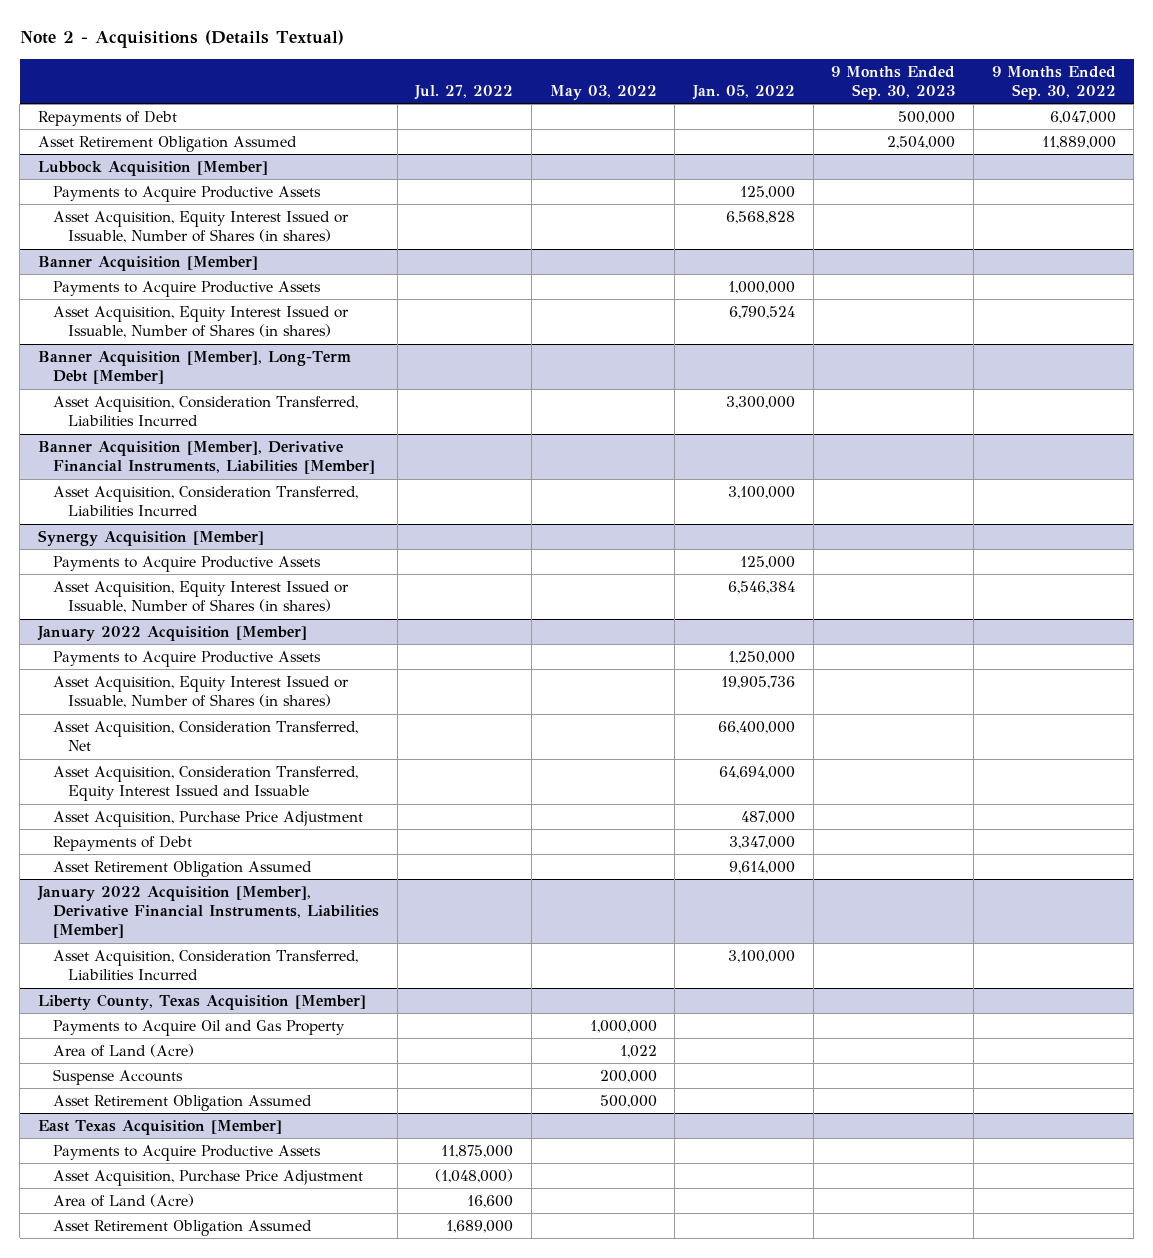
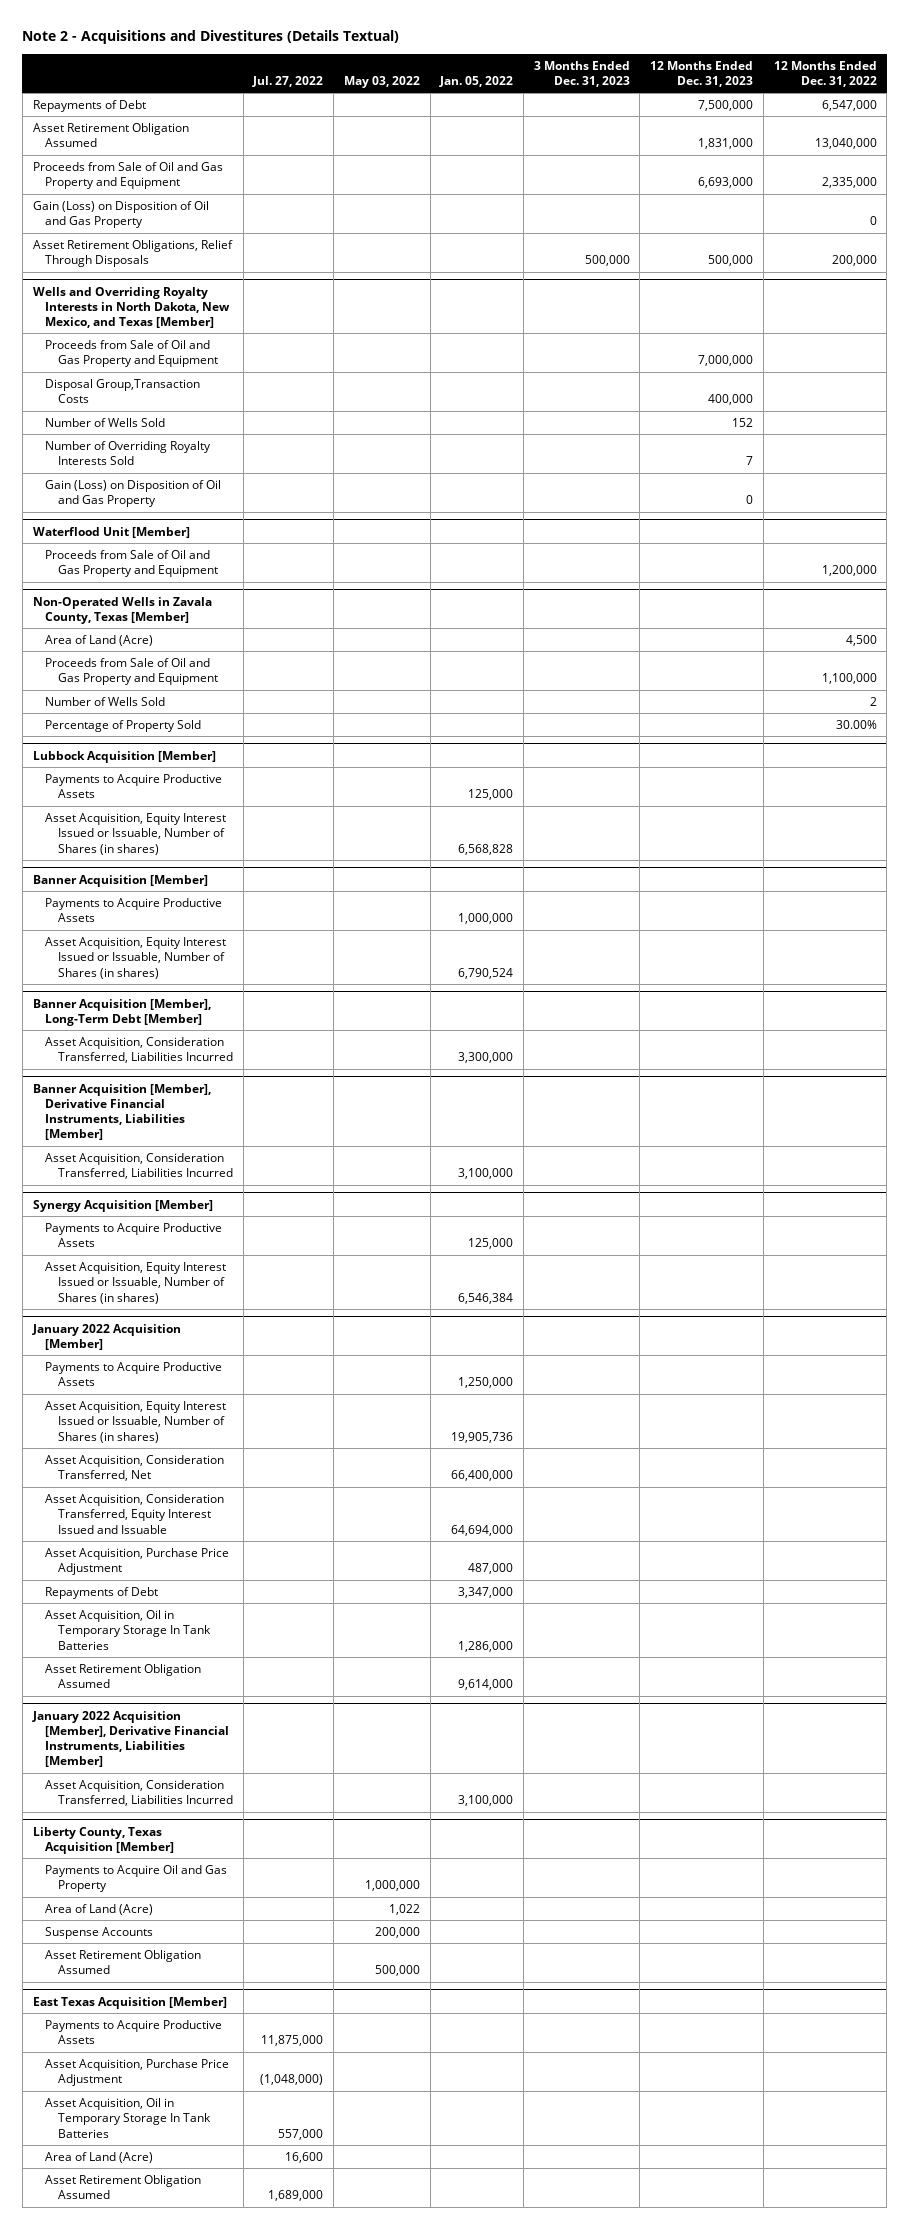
- Note 2 - Acquisitions (Details Textual)
+ Note 2 - Acquisitions and Divestitures (Details Textual)
- | Jul. 27, 2022 | May 03, 2022 | Jan. 05, 2022 | 9 Months Ended Sep. 30, 2023 | 9 Months Ended Sep. 30, 2022
+ | Jul. 27, 2022 | May 03, 2022 | Jan. 05, 2022 | 3 Months Ended Dec. 31, 2023 | 12 Months Ended Dec. 31, 2023 | 12 Months Ended Dec. 31, 2022
+ Proceeds from Sale of Oil and Gas Property and Equipment | | | | | 6,693,000 | 2,335,000
+ Gain (Loss) on Disposition of Oil and Gas Property | | | | | | 0
+ Asset Retirement Obligations, Relief Through Disposals | | | | 500,000 | 500,000 | 200,000
+ Wells and Overriding Royalty Interests in North Dakota, New Mexico, and Texas [Member]
+ Proceeds from Sale of Oil and Gas Property and Equipment | | | | | 7,000,000 |
+ Disposal Group,Transaction Costs | | | | | 400,000 |
+ Number of Wells Sold | | | | | 152 |
+ Number of Overriding Royalty Interests Sold | | | | | 7 |
+ Gain (Loss) on Disposition of Oil and Gas Property | | | | | 0 |
+ Waterflood Unit [Member]
+ Proceeds from Sale of Oil and Gas Property and Equipment | | | | | | 1,200,000
+ Non-Operated Wells in Zavala County, Texas [Member]
+ Area of Land (Acre) | | | | | | 4,500
+ Proceeds from Sale of Oil and Gas Property and Equipment | | | | | | 1,100,000
+ Number of Wells Sold | | | | | | 2
+ Percentage of Property Sold | | | | | | 30.00%
@ January 2022 Acquisition [Member]
+ Asset Acquisition, Oil in Temporary Storage In Tank Batteries | | | 1,286,000 | | |
@ East Texas Acquisition [Member]
+ Asset Acquisition, Oil in Temporary Storage In Tank Batteries | 557,000 | | | | |

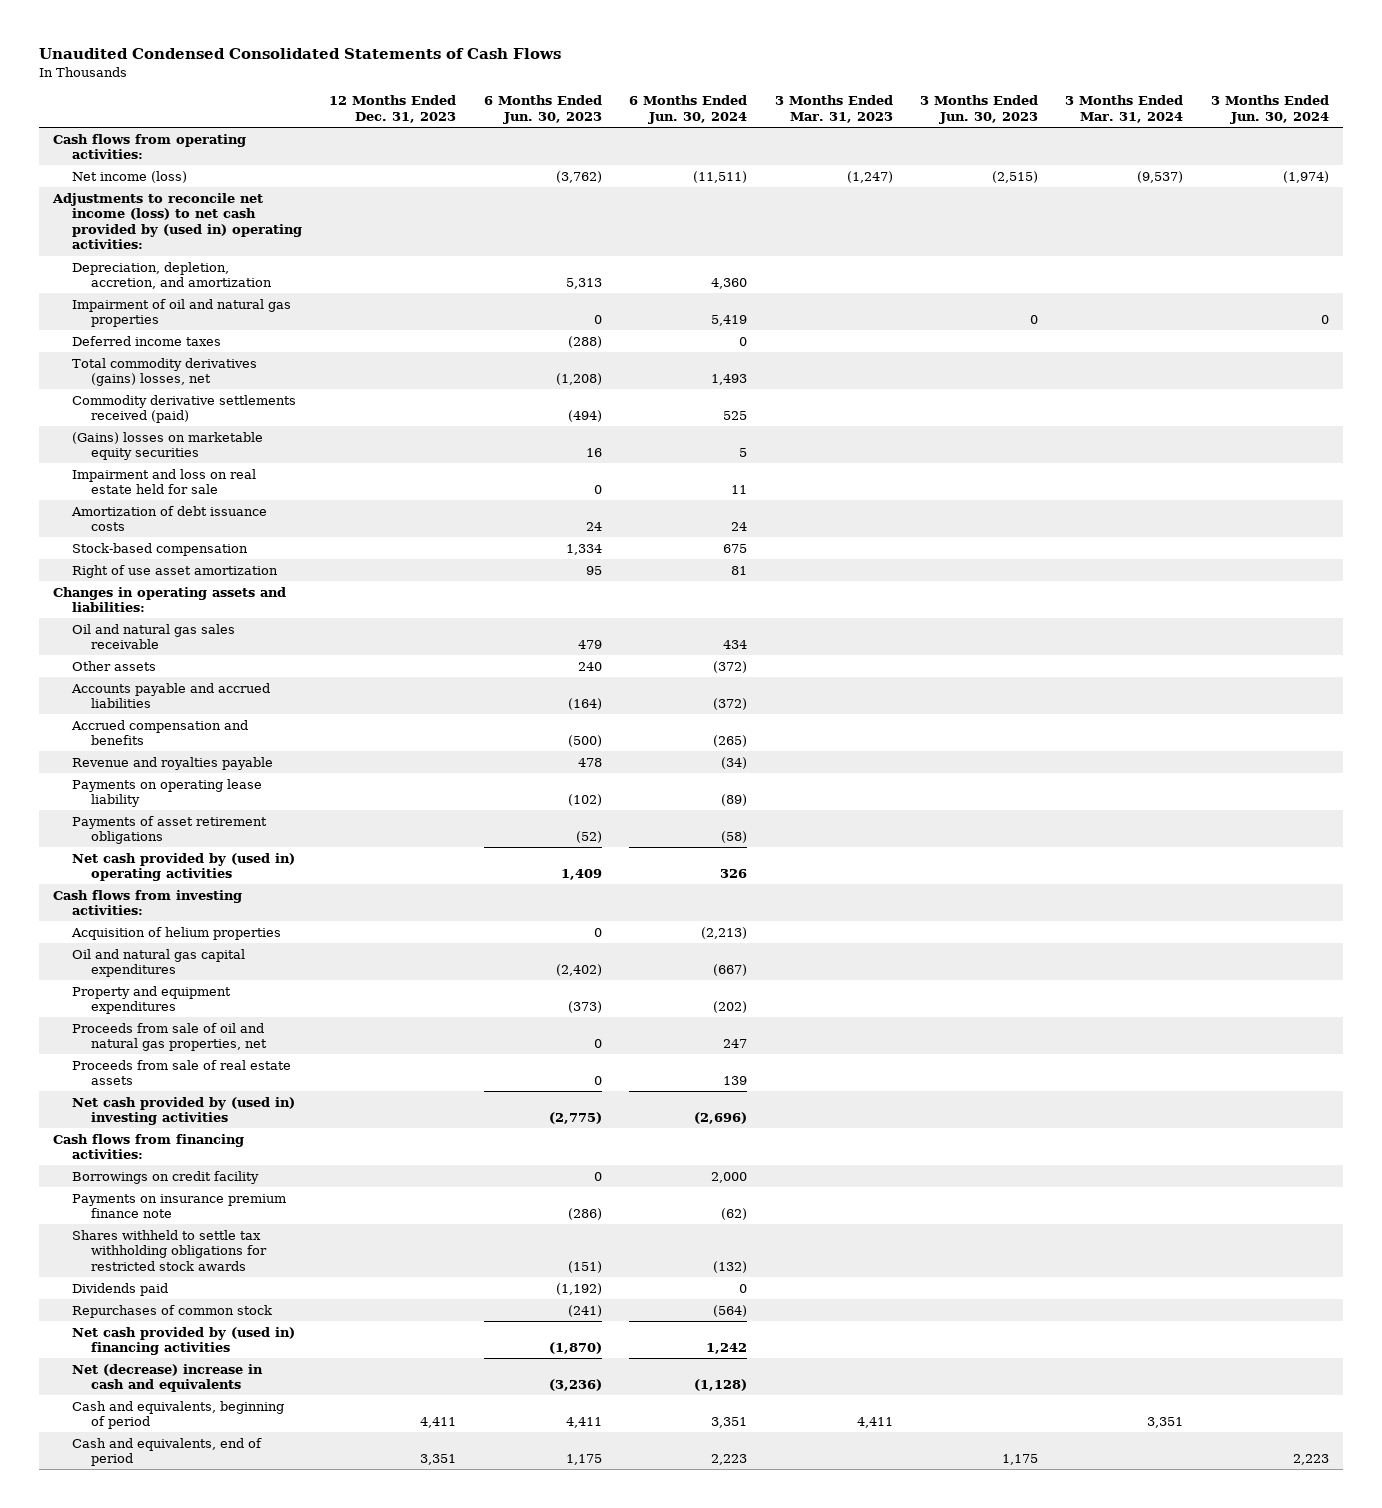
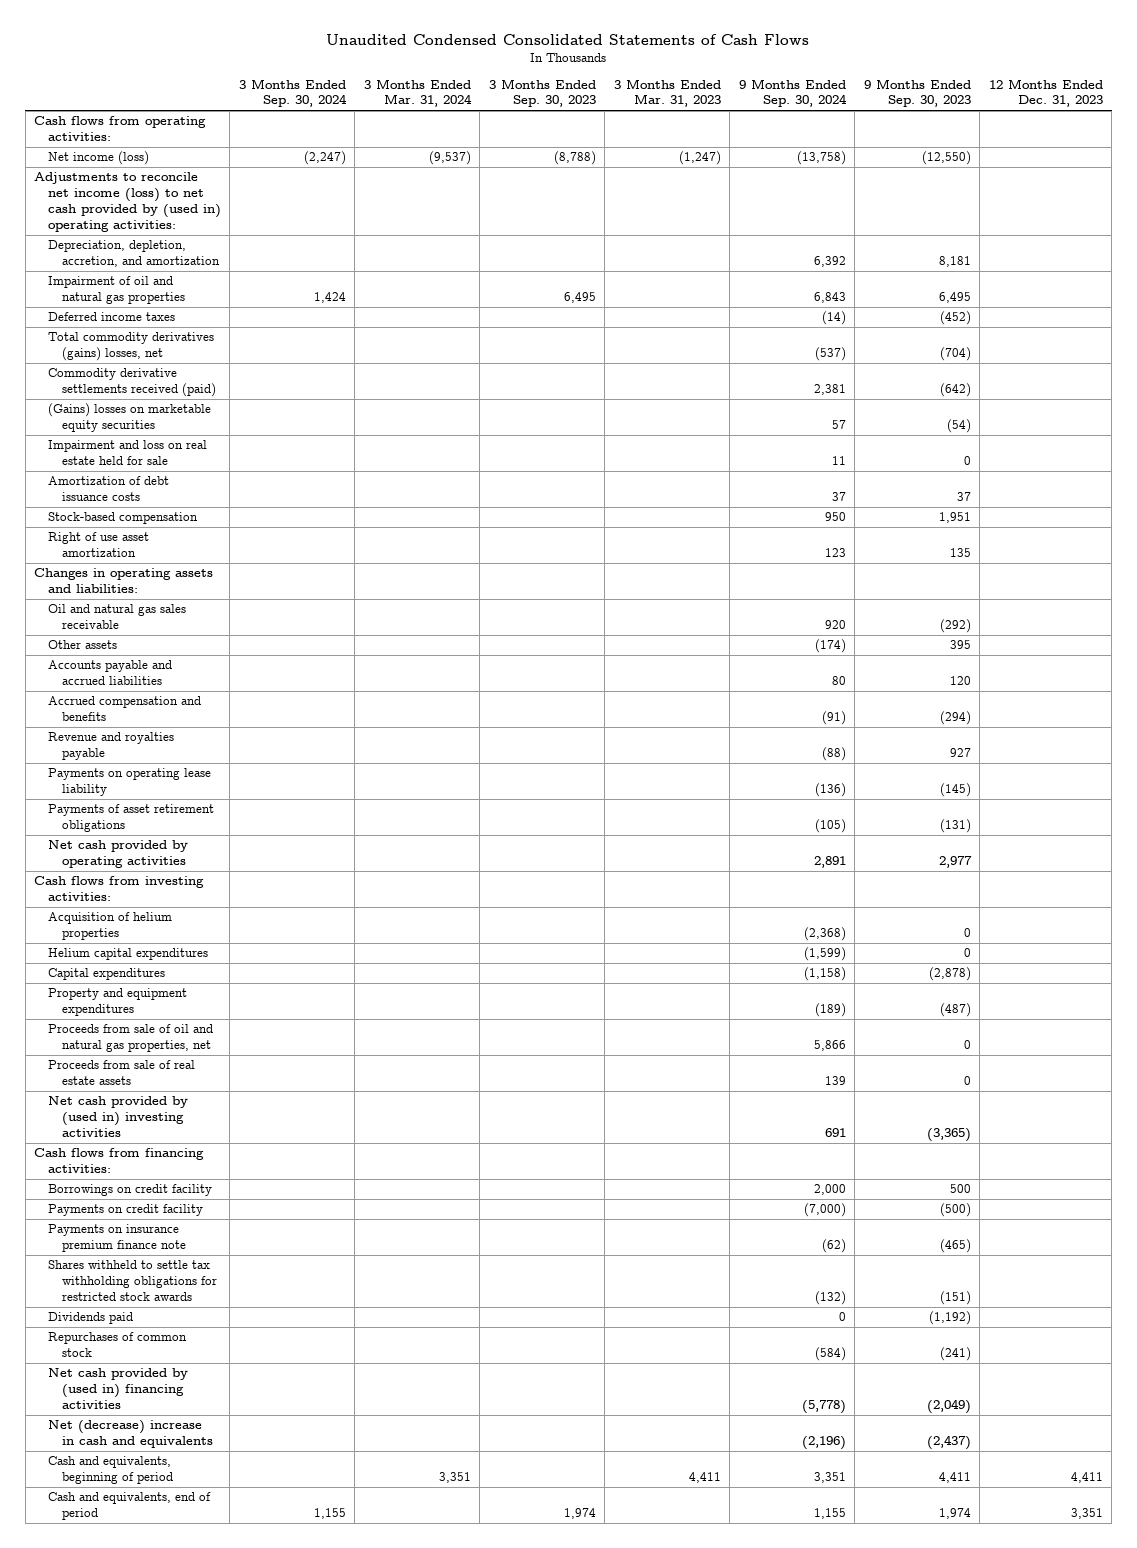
- | 12 Months Ended Dec. 31, 2023 | 6 Months Ended Jun. 30, 2023 | 6 Months Ended Jun. 30, 2024 | 3 Months Ended Mar. 31, 2023 | 3 Months Ended Jun. 30, 2023 | 3 Months Ended Mar. 31, 2024 | 3 Months Ended Jun. 30, 2024
+ | 3 Months Ended Sep. 30, 2024 | 3 Months Ended Mar. 31, 2024 | 3 Months Ended Sep. 30, 2023 | 3 Months Ended Mar. 31, 2023 | 9 Months Ended Sep. 30, 2024 | 9 Months Ended Sep. 30, 2023 | 12 Months Ended Dec. 31, 2023
- Net cash provided by (used in) operating activities | | 1,409 | 326 | | | |
+ Net cash provided by operating activities | | | | | 2,891 | 2,977 |
- Oil and natural gas capital expenditures | | (2,402) | (667) | | | |
+ Helium capital expenditures | | | | | (1,599) | 0 |
+ Capital expenditures | | | | | (1,158) | (2,878) |
+ Payments on credit facility | | | | | (7,000) | (500) |

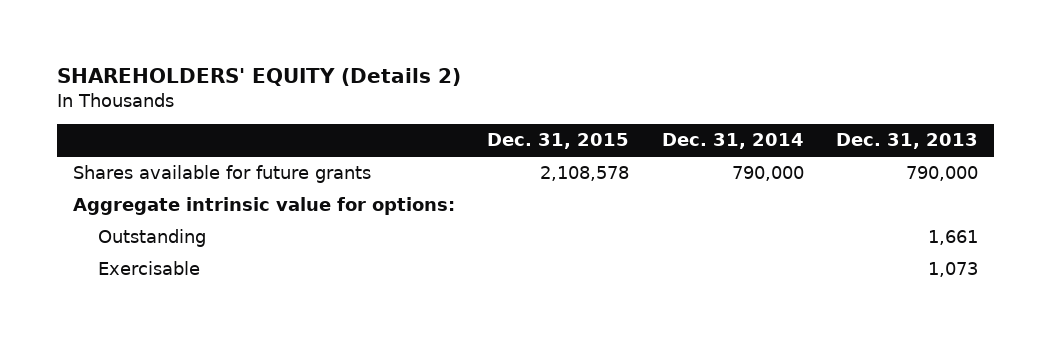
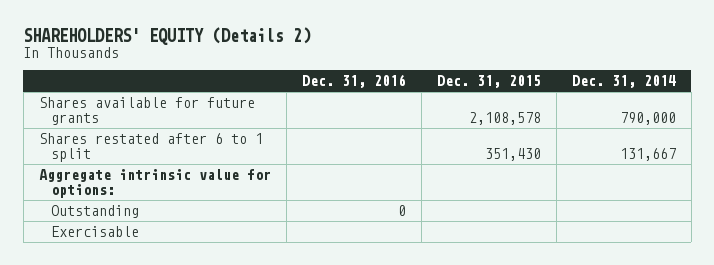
- | Dec. 31, 2015 | Dec. 31, 2014 | Dec. 31, 2013
+ | Dec. 31, 2016 | Dec. 31, 2015 | Dec. 31, 2014
+ Shares restated after 6 to 1 split | | 351,430 | 131,667

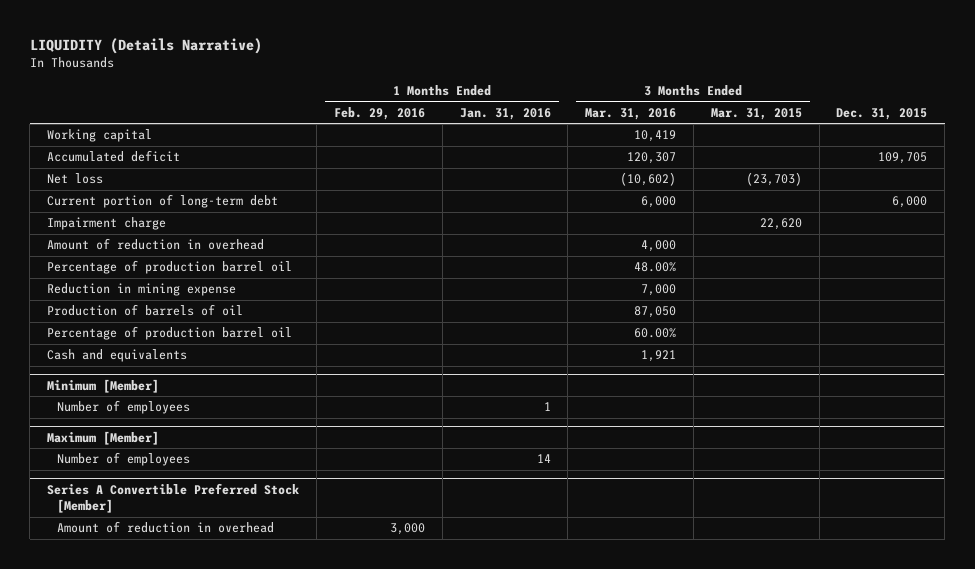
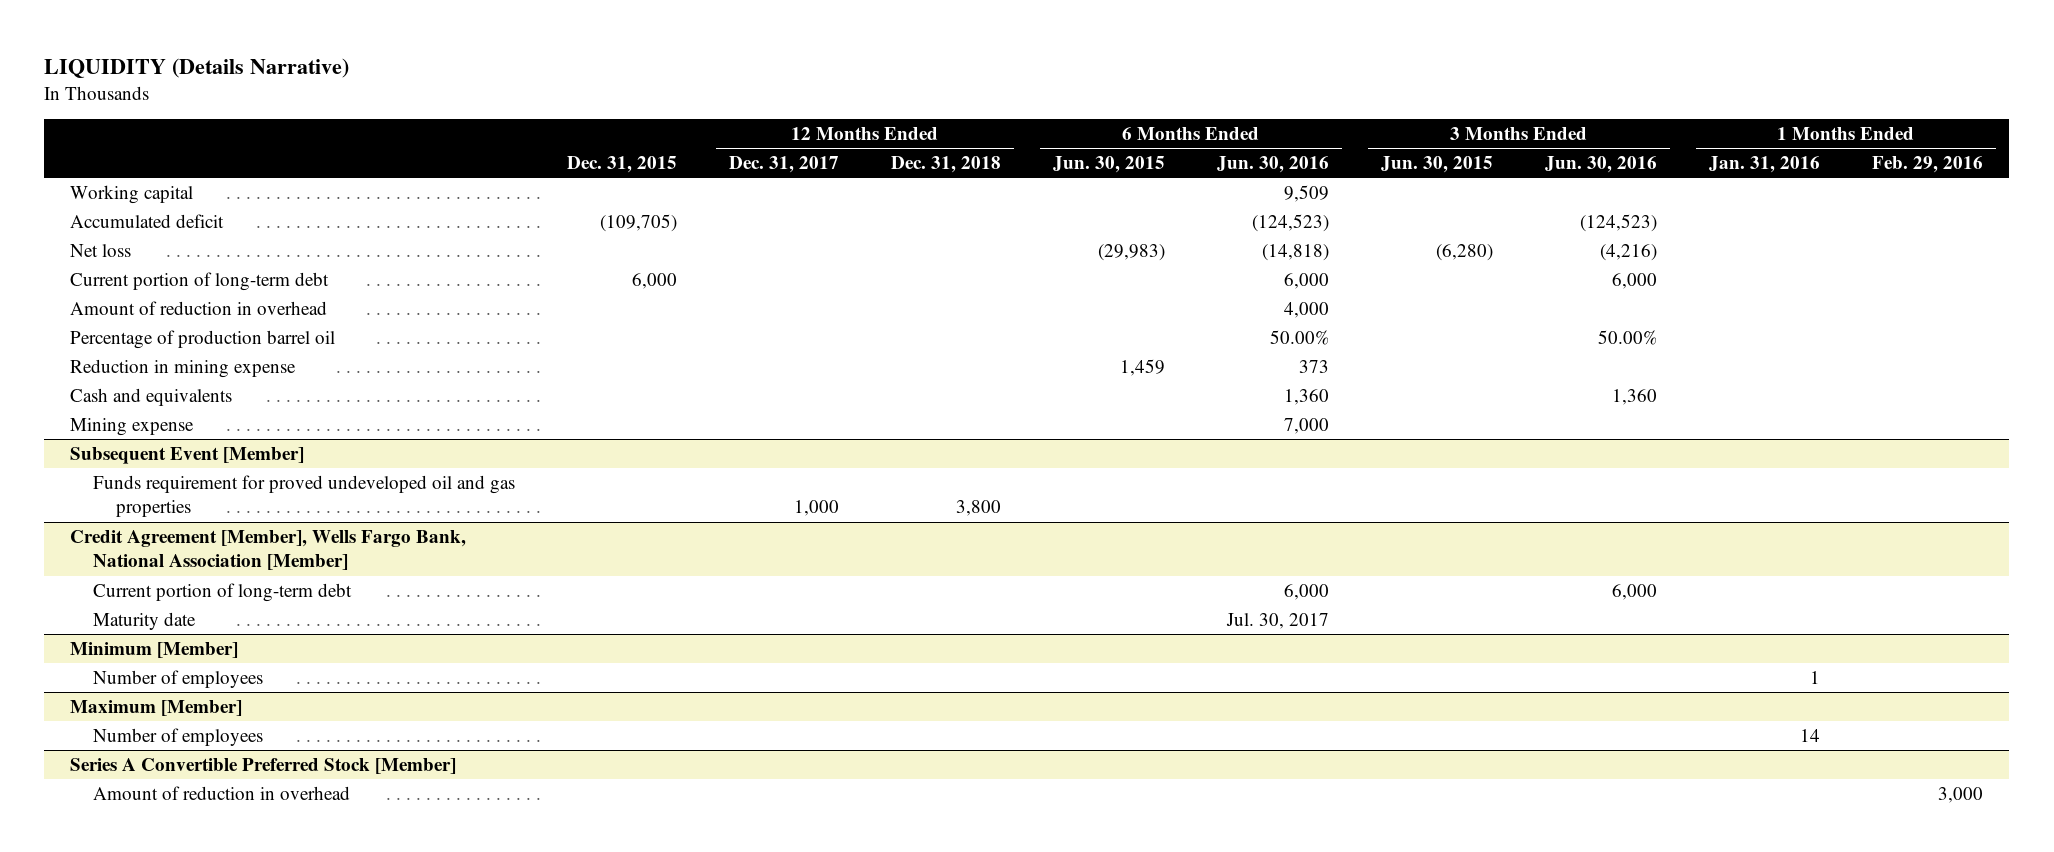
- | 1 Months Ended Feb. 29, 2016 | 1 Months Ended Jan. 31, 2016 | 3 Months Ended Mar. 31, 2016 | 3 Months Ended Mar. 31, 2015 | Dec. 31, 2015
+ | Dec. 31, 2015 | 12 Months Ended Dec. 31, 2017 | 12 Months Ended Dec. 31, 2018 | 6 Months Ended Jun. 30, 2015 | 6 Months Ended Jun. 30, 2016 | 3 Months Ended Jun. 30, 2015 | 3 Months Ended Jun. 30, 2016 | 1 Months Ended Jan. 31, 2016 | 1 Months Ended Feb. 29, 2016
- Accumulated deficit | | | 120,307 | | 109,705
+ Accumulated deficit | (109,705) | | | | (124,523) | | (124,523) | |
- Impairment charge | | | | 22,620 |
- Production of barrels of oil | | | 87,050 | |
- Percentage of production barrel oil | | | 60.00% | |
+ Mining expense | | | | | 7,000 | | | |
+ Subsequent Event [Member]
+ Funds requirement for proved undeveloped oil and gas properties | | 1,000 | 3,800 | | | | | |
+ Credit Agreement [Member], Wells Fargo Bank, National Association [Member]
+ Current portion of long-term debt | | | | | 6,000 | | 6,000 | |
+ Maturity date | | | | | Jul. 30, 2017 | | | |

